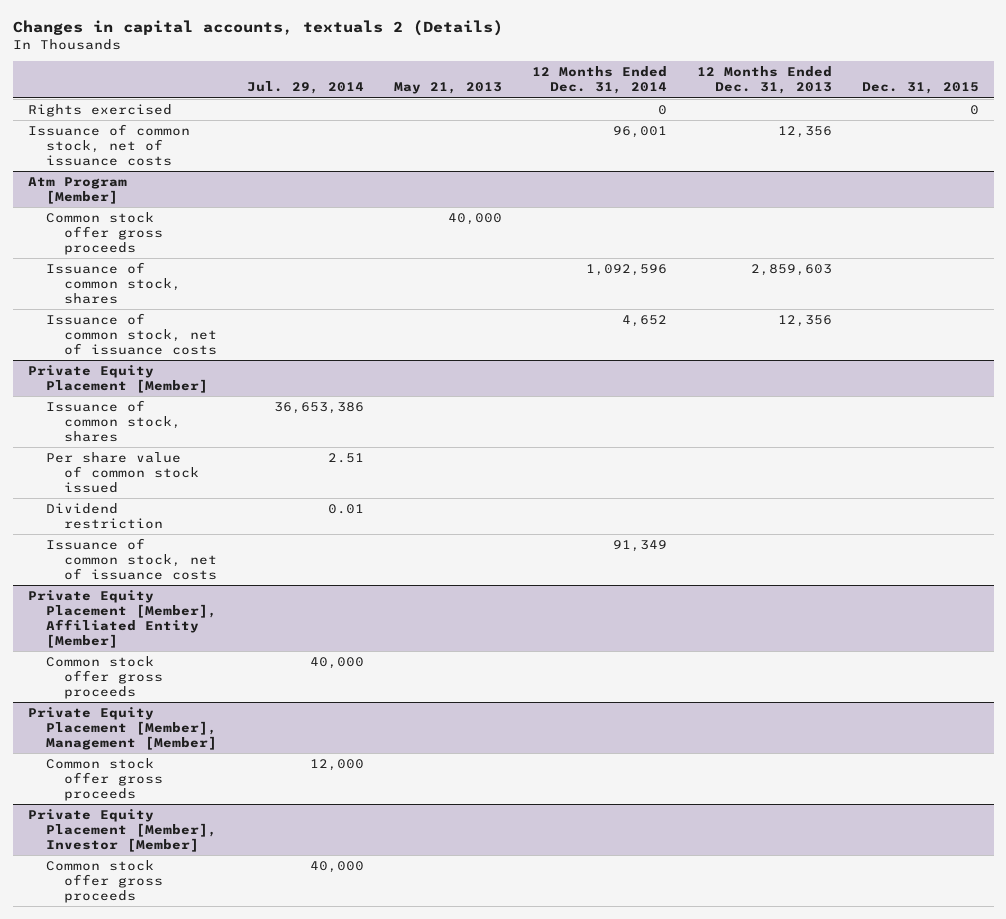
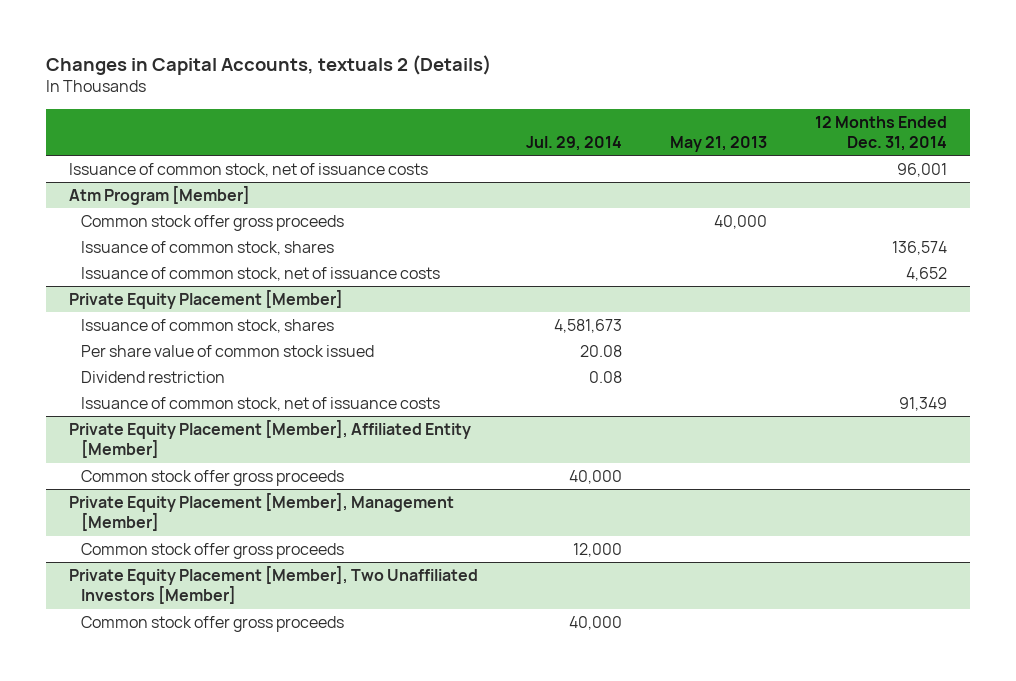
- Changes in capital accounts, textuals 2 (Details)
+ Changes in Capital Accounts, textuals 2 (Details)
- | Jul. 29, 2014 | May 21, 2013 | 12 Months Ended Dec. 31, 2014 | 12 Months Ended Dec. 31, 2013 | Dec. 31, 2015
+ | Jul. 29, 2014 | May 21, 2013 | 12 Months Ended Dec. 31, 2014
- Rights exercised | | | 0 | | 0
@ Atm Program [Member]
- Issuance of common stock, shares | | | 1,092,596 | 2,859,603 |
+ Issuance of common stock, shares | | | 136,574
@ Private Equity Placement [Member]
- Issuance of common stock, shares | 36,653,386 | | | |
- Per share value of common stock issued | 2.51 | | | |
- Dividend restriction | 0.01 | | | |
+ Issuance of common stock, shares | 4,581,673 | |
+ Per share value of common stock issued | 20.08 | |
+ Dividend restriction | 0.08 | |
- Private Equity Placement [Member], Investor [Member]
+ Private Equity Placement [Member], Two Unaffiliated Investors [Member]

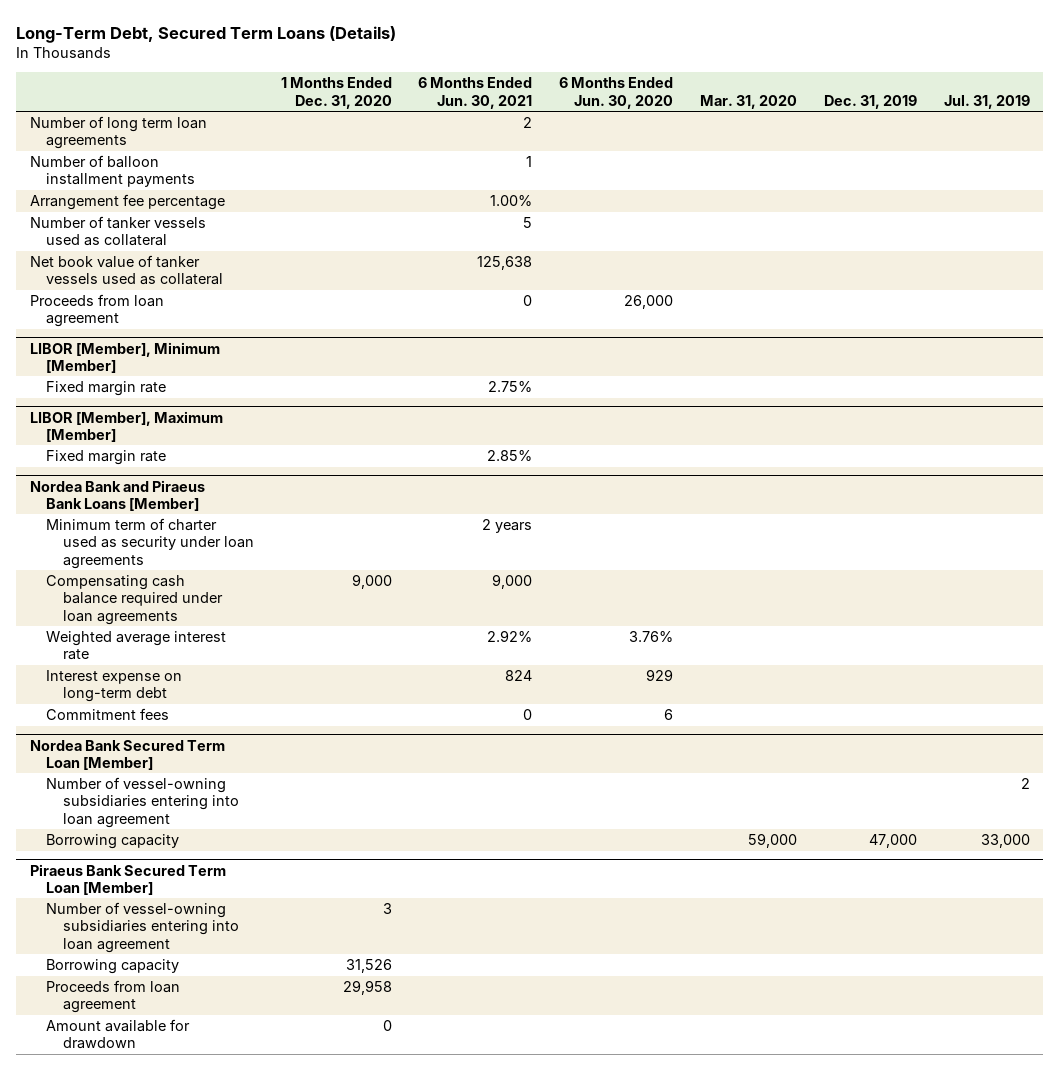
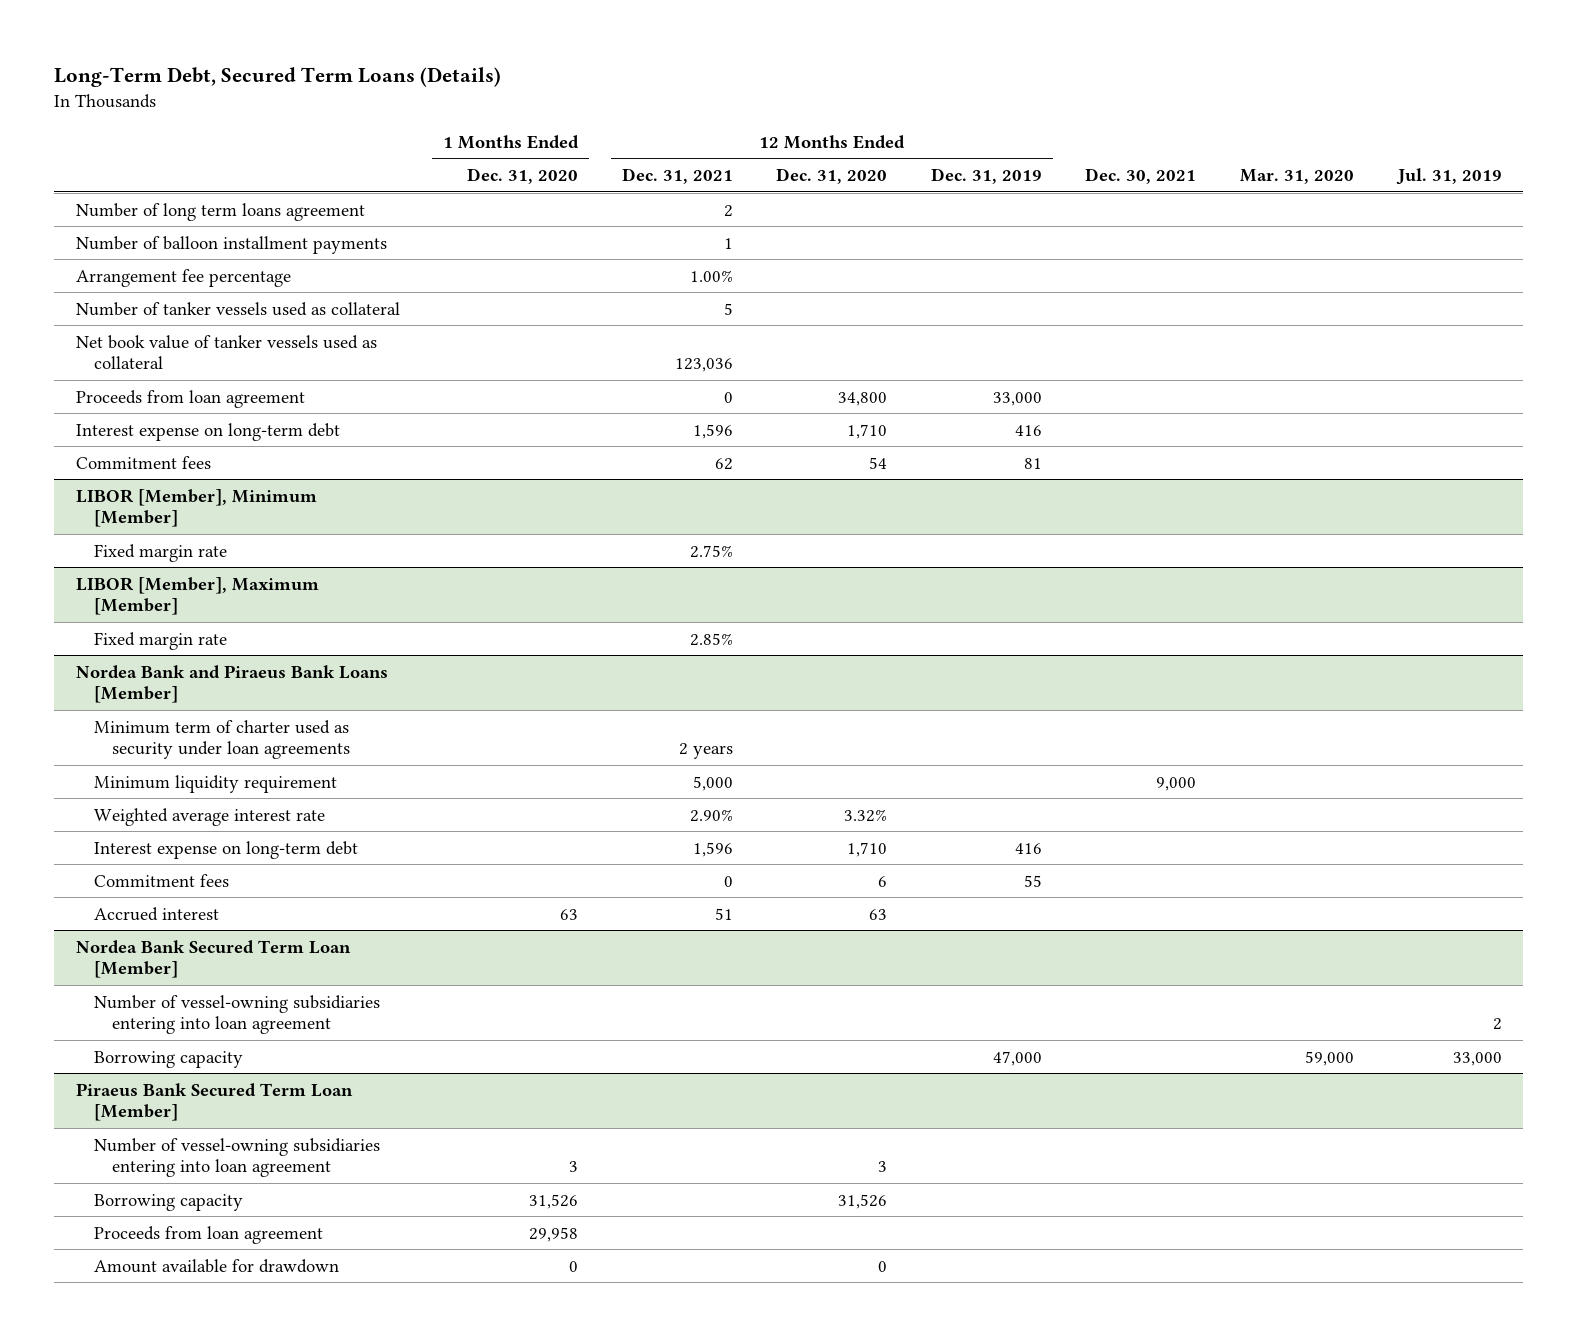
- | 1 Months Ended Dec. 31, 2020 | 6 Months Ended Jun. 30, 2021 | 6 Months Ended Jun. 30, 2020 | Mar. 31, 2020 | Dec. 31, 2019 | Jul. 31, 2019
+ | 1 Months Ended Dec. 31, 2020 | 12 Months Ended Dec. 31, 2021 | 12 Months Ended Dec. 31, 2020 | 12 Months Ended Dec. 31, 2019 | Dec. 30, 2021 | Mar. 31, 2020 | Jul. 31, 2019
- Number of long term loan agreements | | 2 | | | |
+ Number of long term loans agreement | | 2 | | | | |
+ Interest expense on long-term debt | | 1,596 | 1,710 | 416 | | |
+ Commitment fees | | 62 | 54 | 81 | | |
@ Nordea Bank and Piraeus Bank Loans [Member]
- Compensating cash balance required under loan agreements | 9,000 | 9,000 | | | |
+ Minimum liquidity requirement | | 5,000 | | | 9,000 | |
+ Accrued interest | 63 | 51 | 63 | | | |

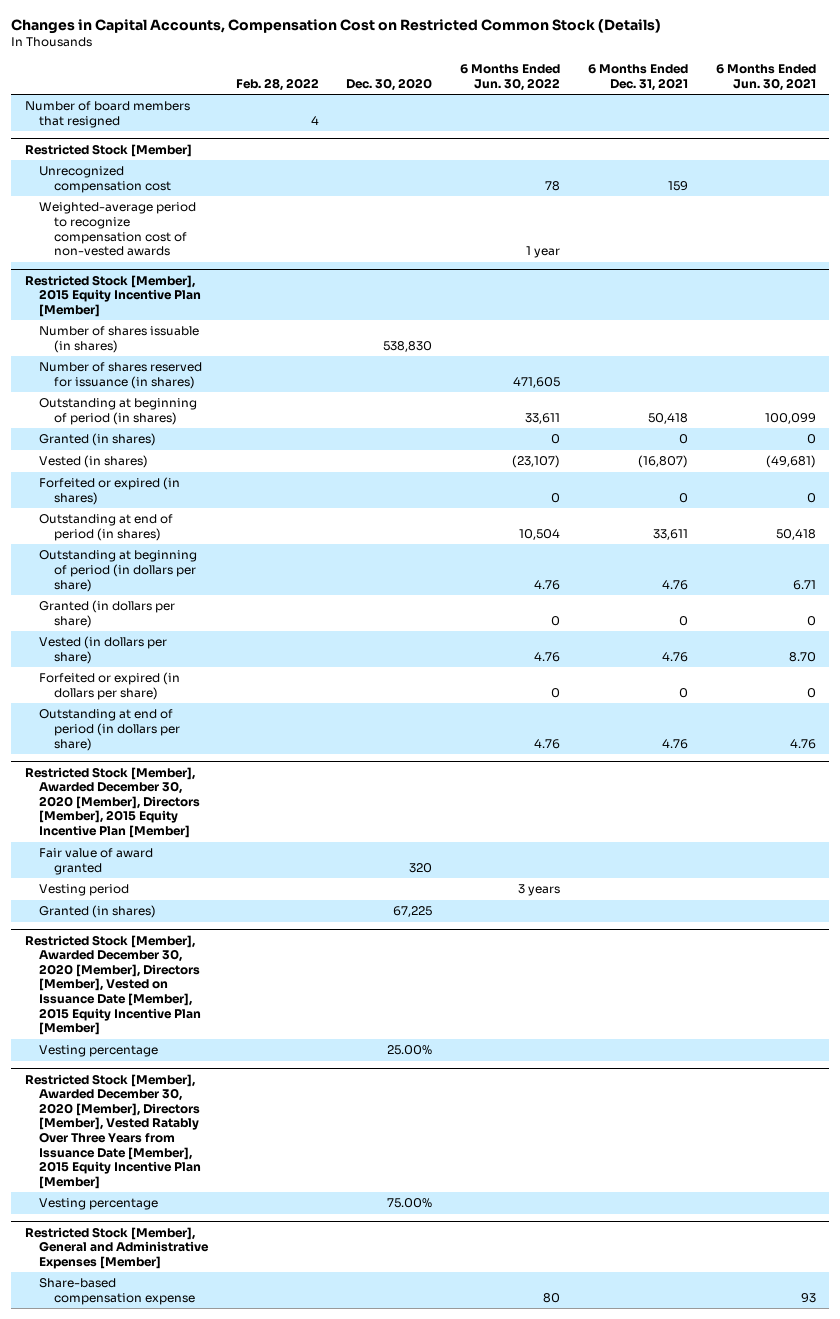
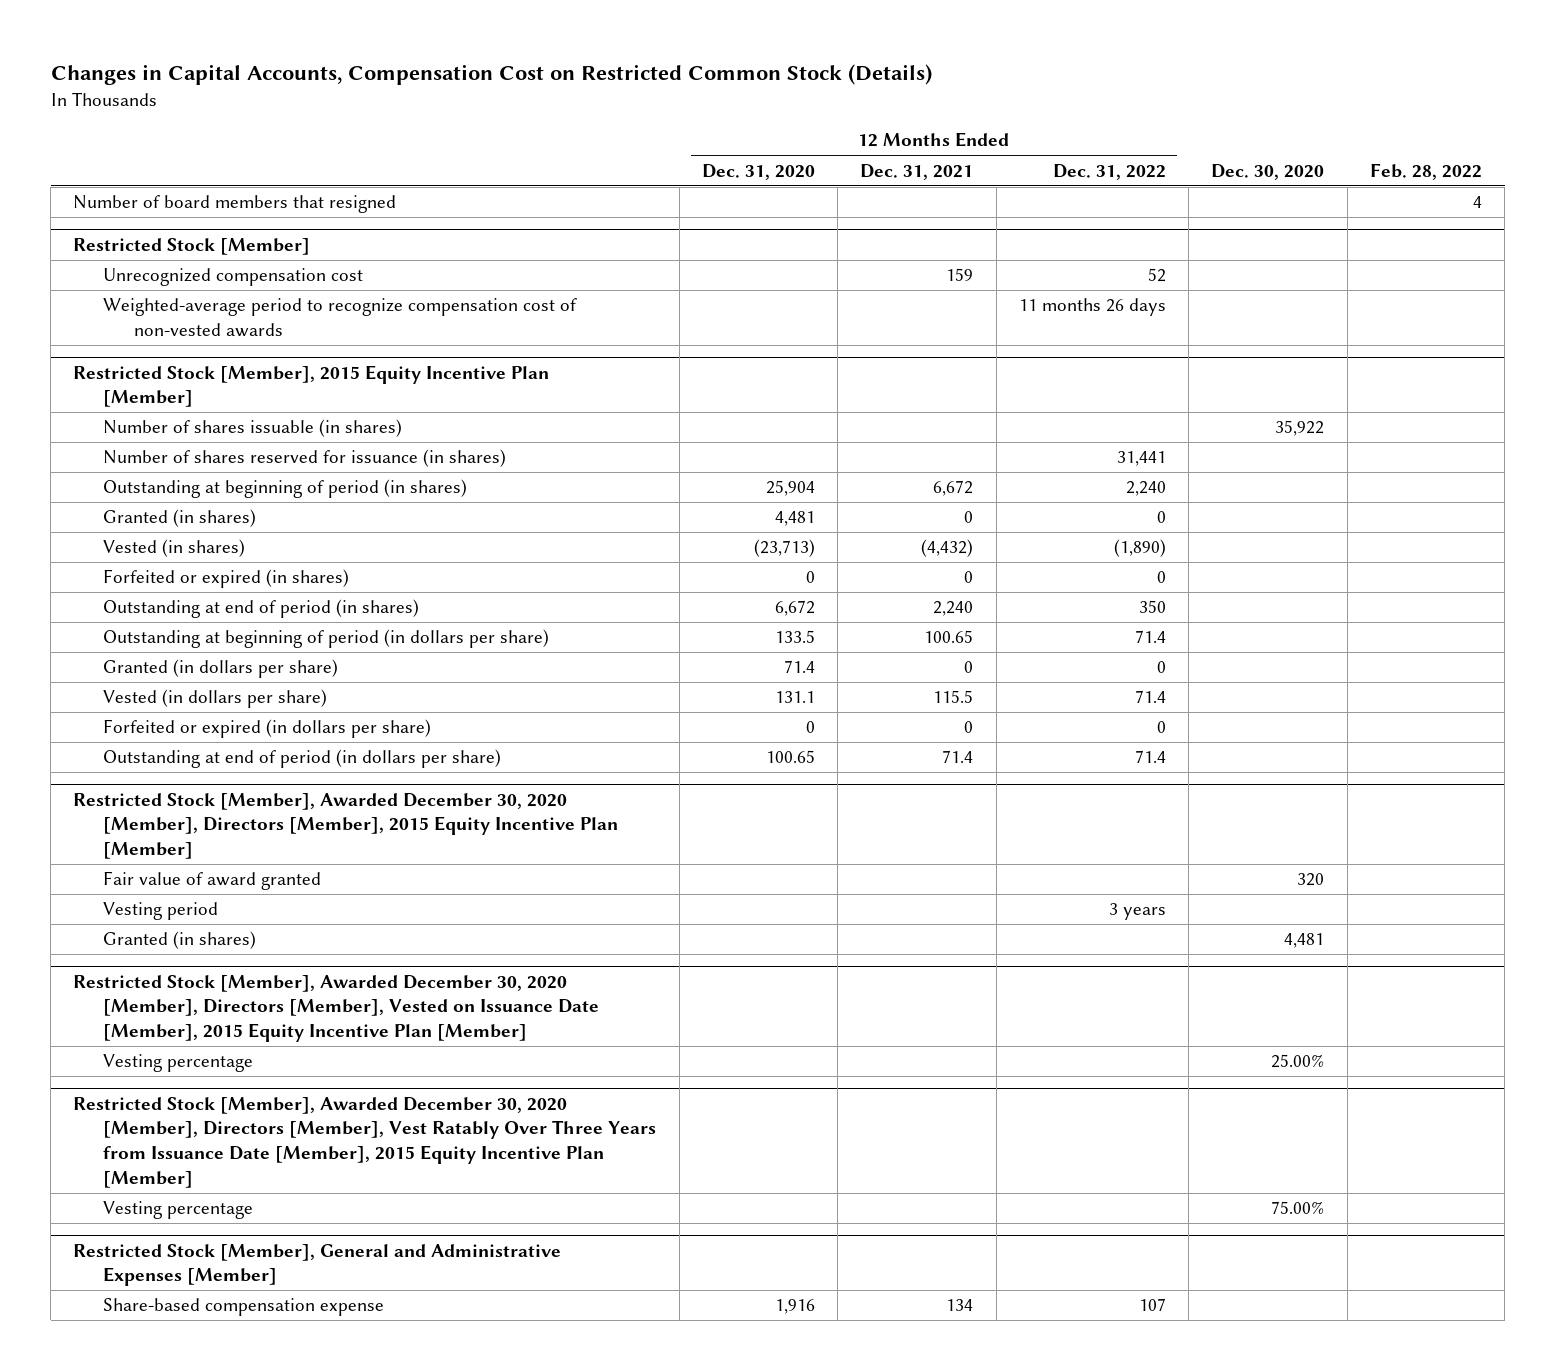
- | Feb. 28, 2022 | Dec. 30, 2020 | 6 Months Ended Jun. 30, 2022 | 6 Months Ended Dec. 31, 2021 | 6 Months Ended Jun. 30, 2021
+ | 12 Months Ended Dec. 31, 2020 | 12 Months Ended Dec. 31, 2021 | 12 Months Ended Dec. 31, 2022 | Dec. 30, 2020 | Feb. 28, 2022
@ Restricted Stock [Member], 2015 Equity Incentive Plan [Member]
- Number of shares issuable (in shares) | | 538,830 | | |
+ Number of shares issuable (in shares) | | | | 35,922 |
@ Restricted Stock [Member], Awarded December 30, 2020 [Member], Directors [Member], 2015 Equity Incentive Plan [Member]
- Granted (in shares) | | 67,225 | | |
+ Granted (in shares) | | | | 4,481 |
- Restricted Stock [Member], Awarded December 30, 2020 [Member], Directors [Member], Vested Ratably Over Three Years from Issuance Date [Member], 2015 Equity Incentive Plan [Member]
+ Restricted Stock [Member], Awarded December 30, 2020 [Member], Directors [Member], Vest Ratably Over Three Years from Issuance Date [Member], 2015 Equity Incentive Plan [Member]

